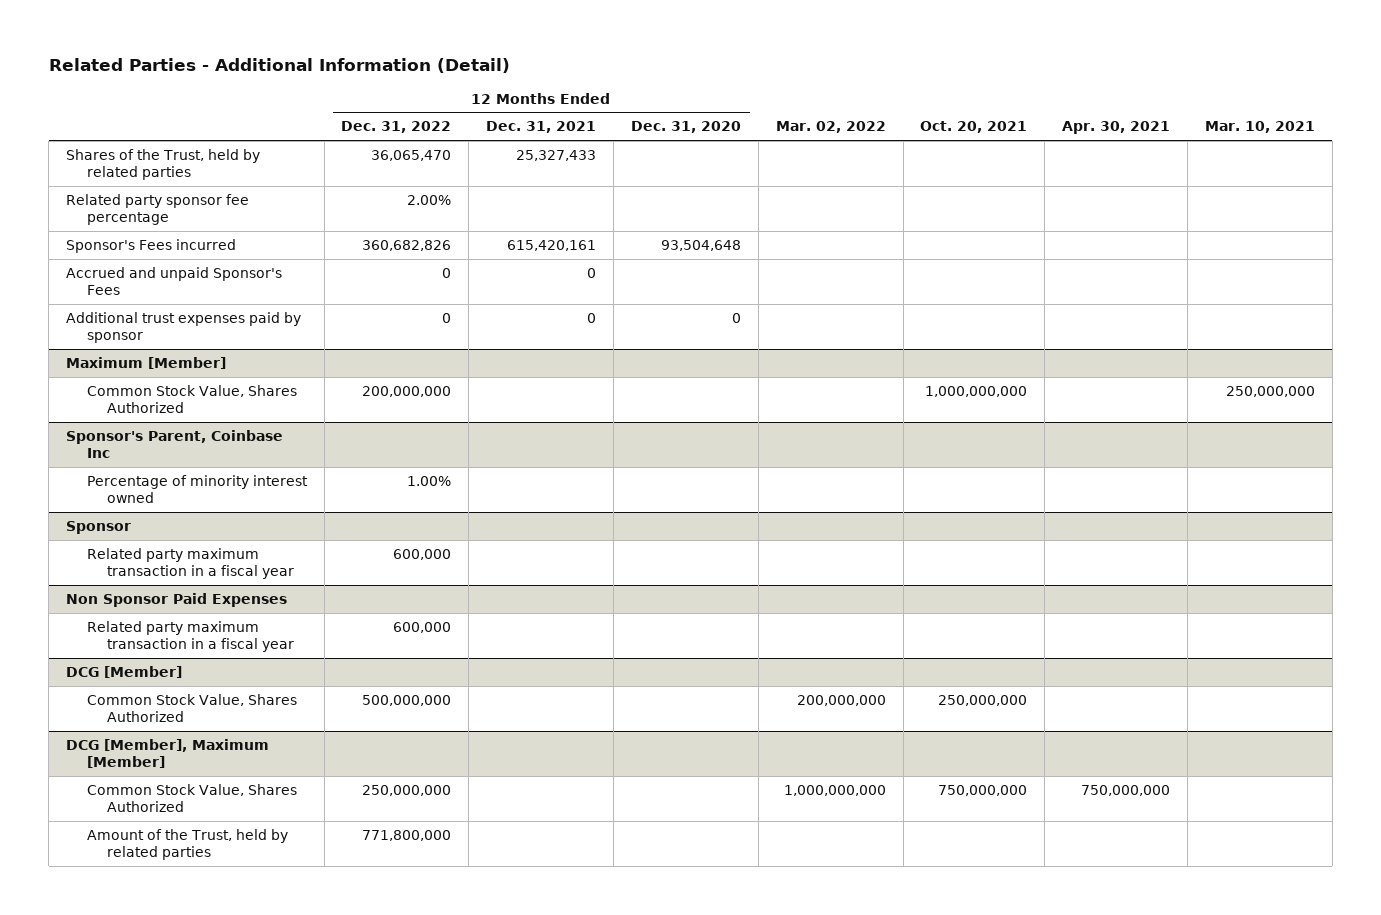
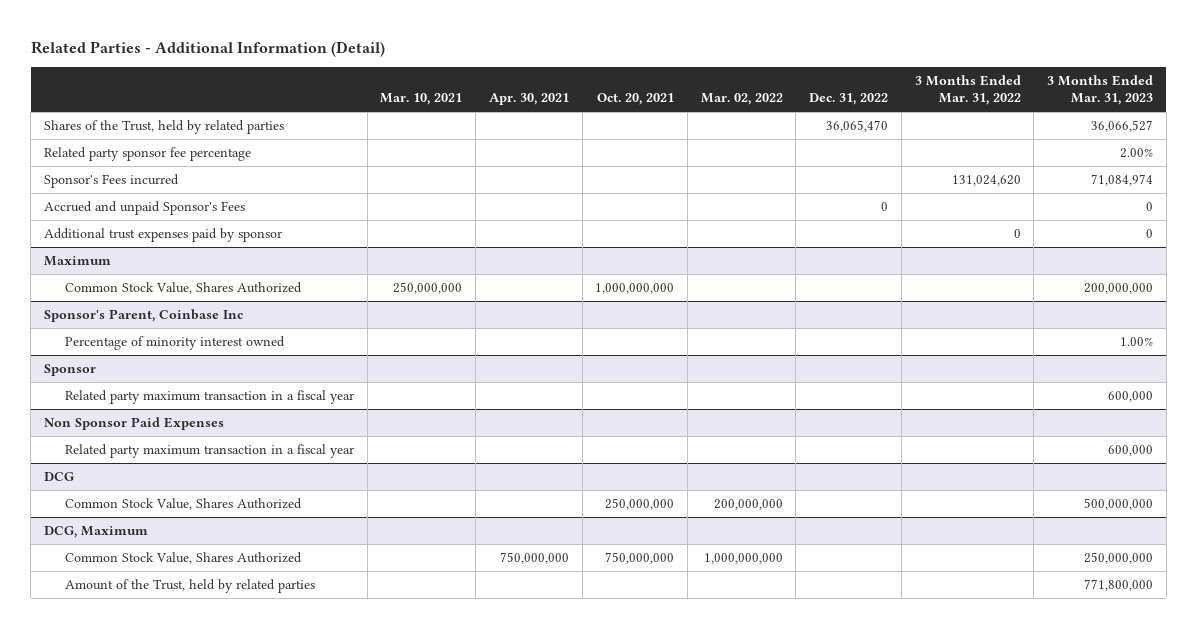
- | 12 Months Ended Dec. 31, 2022 | 12 Months Ended Dec. 31, 2021 | 12 Months Ended Dec. 31, 2020 | Mar. 02, 2022 | Oct. 20, 2021 | Apr. 30, 2021 | Mar. 10, 2021
+ | Mar. 10, 2021 | Apr. 30, 2021 | Oct. 20, 2021 | Mar. 02, 2022 | Dec. 31, 2022 | 3 Months Ended Mar. 31, 2022 | 3 Months Ended Mar. 31, 2023
- Maximum [Member]
+ Maximum
- DCG [Member]
+ DCG
- DCG [Member], Maximum [Member]
+ DCG, Maximum

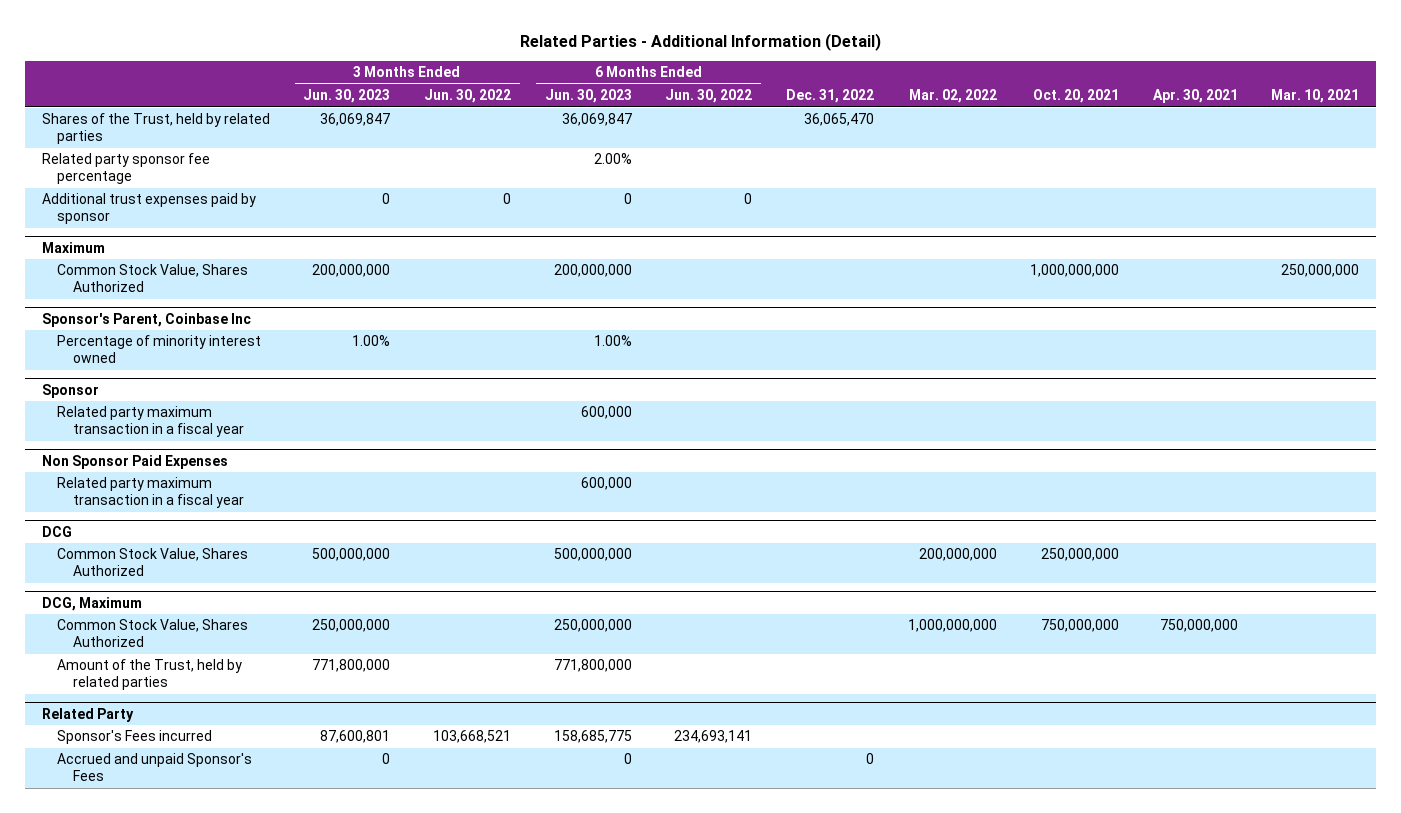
- | Mar. 10, 2021 | Apr. 30, 2021 | Oct. 20, 2021 | Mar. 02, 2022 | Dec. 31, 2022 | 3 Months Ended Mar. 31, 2022 | 3 Months Ended Mar. 31, 2023
+ | 3 Months Ended Jun. 30, 2023 | 3 Months Ended Jun. 30, 2022 | 6 Months Ended Jun. 30, 2023 | 6 Months Ended Jun. 30, 2022 | Dec. 31, 2022 | Mar. 02, 2022 | Oct. 20, 2021 | Apr. 30, 2021 | Mar. 10, 2021
- Sponsor's Fees incurred | | | | | | 131,024,620 | 71,084,974
- Accrued and unpaid Sponsor's Fees | | | | | 0 | | 0
+ Related Party
+ Sponsor's Fees incurred | 87,600,801 | 103,668,521 | 158,685,775 | 234,693,141 | | | | |
+ Accrued and unpaid Sponsor's Fees | 0 | | 0 | | 0 | | | |

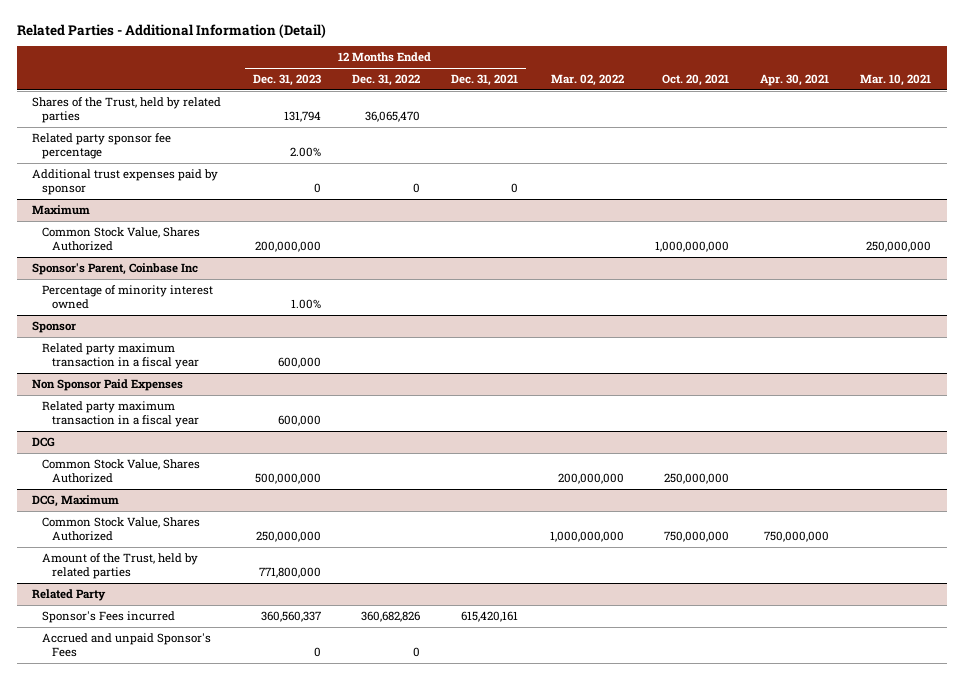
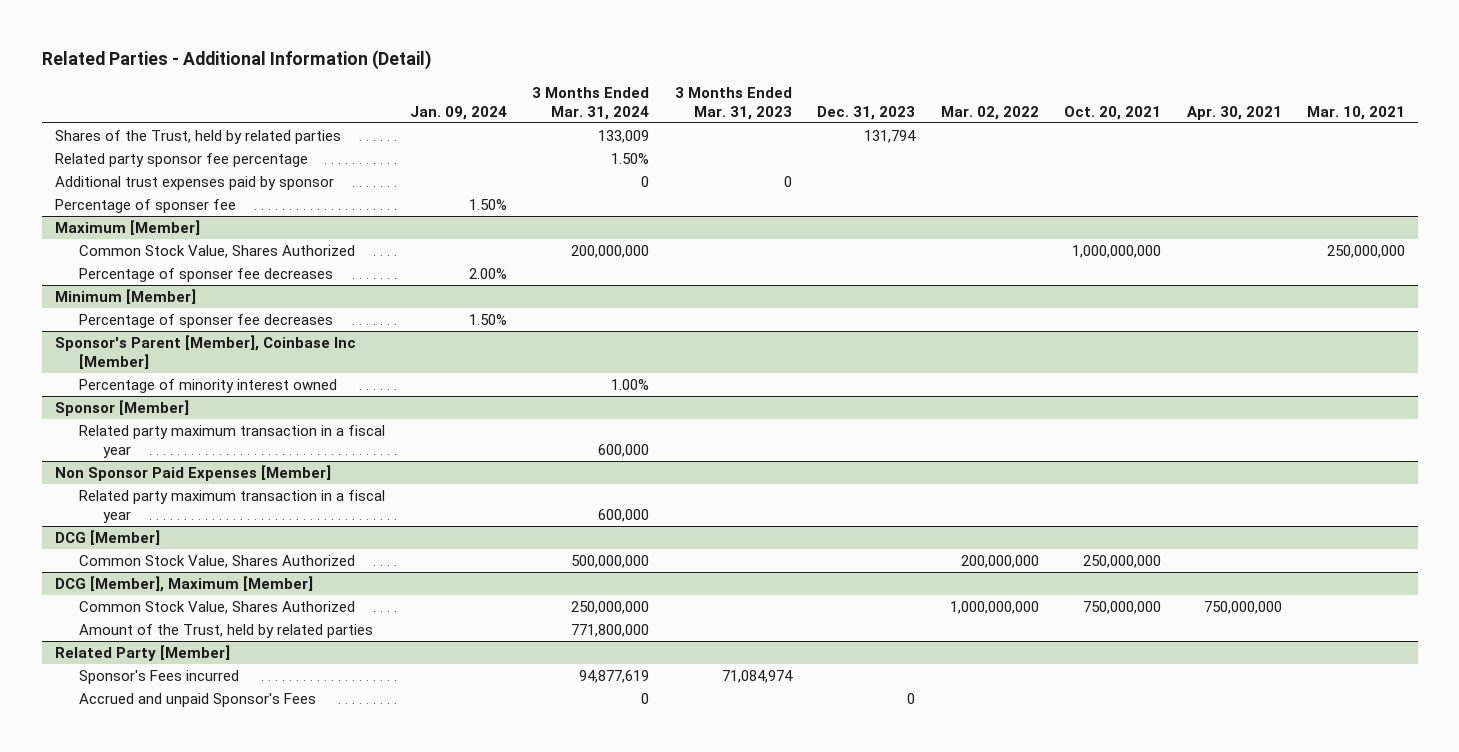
- | 12 Months Ended Dec. 31, 2023 | 12 Months Ended Dec. 31, 2022 | 12 Months Ended Dec. 31, 2021 | Mar. 02, 2022 | Oct. 20, 2021 | Apr. 30, 2021 | Mar. 10, 2021
+ | Jan. 09, 2024 | 3 Months Ended Mar. 31, 2024 | 3 Months Ended Mar. 31, 2023 | Dec. 31, 2023 | Mar. 02, 2022 | Oct. 20, 2021 | Apr. 30, 2021 | Mar. 10, 2021
- Maximum
+ Percentage of sponser fee | 1.50% | | | | | | |
+ Maximum [Member]
- Sponsor's Parent, Coinbase Inc
+ Percentage of sponser fee decreases | 2.00% | | | | | | |
+ Minimum [Member]
+ Percentage of sponser fee decreases | 1.50% | | | | | | |
+ Sponsor's Parent [Member], Coinbase Inc [Member]
- Sponsor
+ Sponsor [Member]
- Non Sponsor Paid Expenses
+ Non Sponsor Paid Expenses [Member]
- DCG
+ DCG [Member]
- DCG, Maximum
+ DCG [Member], Maximum [Member]
- Related Party
+ Related Party [Member]

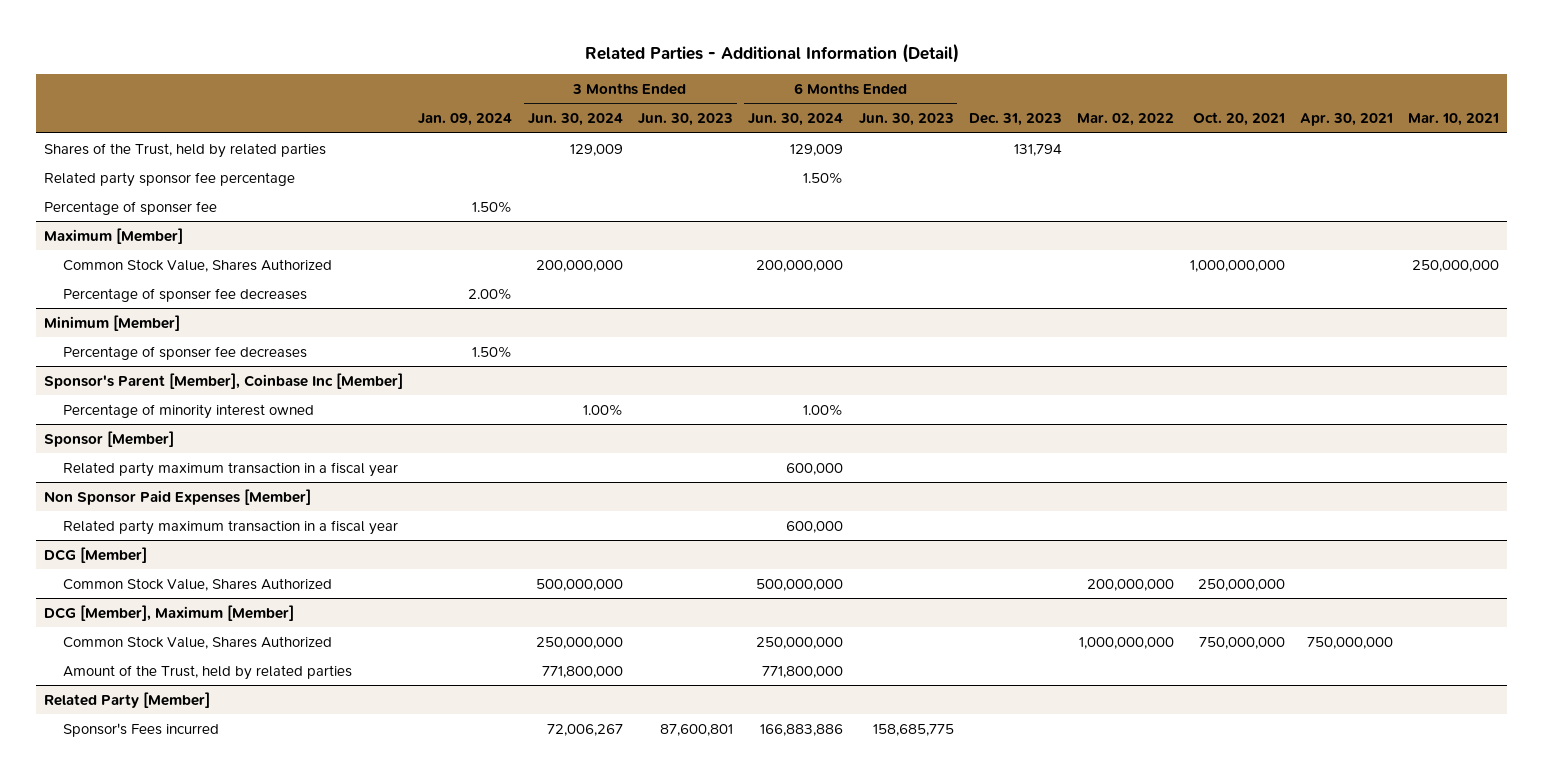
- | Jan. 09, 2024 | 3 Months Ended Mar. 31, 2024 | 3 Months Ended Mar. 31, 2023 | Dec. 31, 2023 | Mar. 02, 2022 | Oct. 20, 2021 | Apr. 30, 2021 | Mar. 10, 2021
+ | Jan. 09, 2024 | 3 Months Ended Jun. 30, 2024 | 3 Months Ended Jun. 30, 2023 | 6 Months Ended Jun. 30, 2024 | 6 Months Ended Jun. 30, 2023 | Dec. 31, 2023 | Mar. 02, 2022 | Oct. 20, 2021 | Apr. 30, 2021 | Mar. 10, 2021
- Additional trust expenses paid by sponsor | | 0 | 0 | | | | |
@ Related Party [Member]
- Accrued and unpaid Sponsor's Fees | | 0 | | 0 | | | |

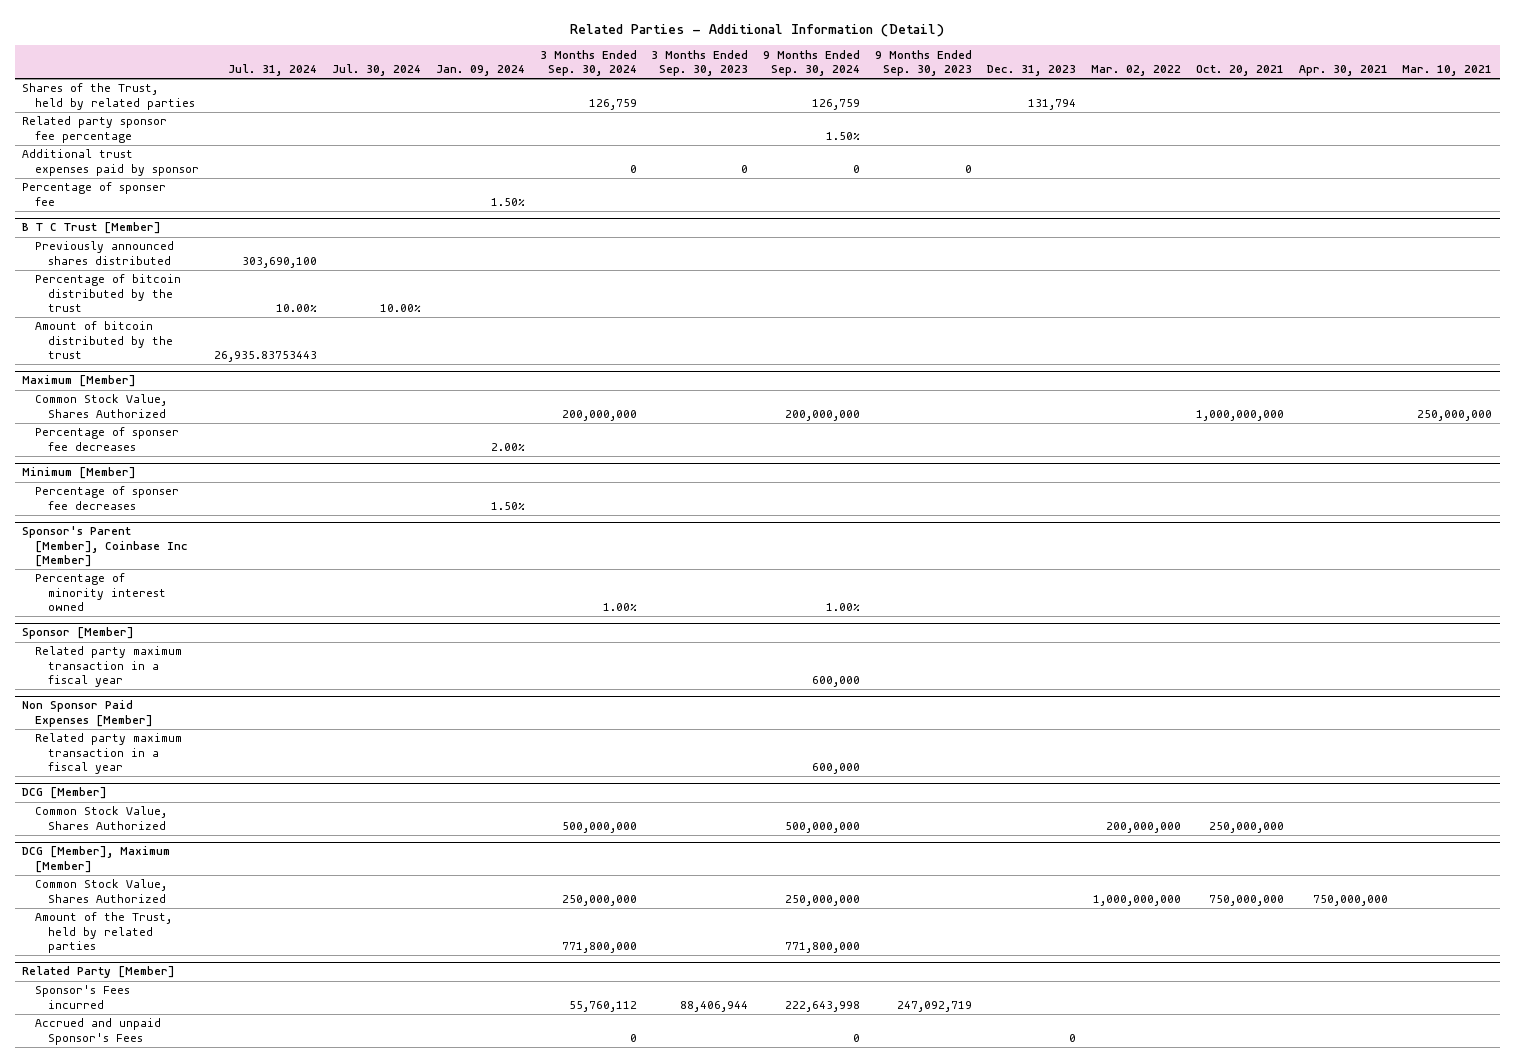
- | Jan. 09, 2024 | 3 Months Ended Jun. 30, 2024 | 3 Months Ended Jun. 30, 2023 | 6 Months Ended Jun. 30, 2024 | 6 Months Ended Jun. 30, 2023 | Dec. 31, 2023 | Mar. 02, 2022 | Oct. 20, 2021 | Apr. 30, 2021 | Mar. 10, 2021
+ | Jul. 31, 2024 | Jul. 30, 2024 | Jan. 09, 2024 | 3 Months Ended Sep. 30, 2024 | 3 Months Ended Sep. 30, 2023 | 9 Months Ended Sep. 30, 2024 | 9 Months Ended Sep. 30, 2023 | Dec. 31, 2023 | Mar. 02, 2022 | Oct. 20, 2021 | Apr. 30, 2021 | Mar. 10, 2021
+ Additional trust expenses paid by sponsor | | | | 0 | 0 | 0 | 0 | | | | |
+ B T C Trust [Member]
+ Previously announced shares distributed | 303,690,100 | | | | | | | | | | |
+ Percentage of bitcoin distributed by the trust | 10.00% | 10.00% | | | | | | | | | |
+ Amount of bitcoin distributed by the trust | 26,935.83753443 | | | | | | | | | | |
@ Related Party [Member]
+ Accrued and unpaid Sponsor's Fees | | | | 0 | | 0 | | 0 | | | |

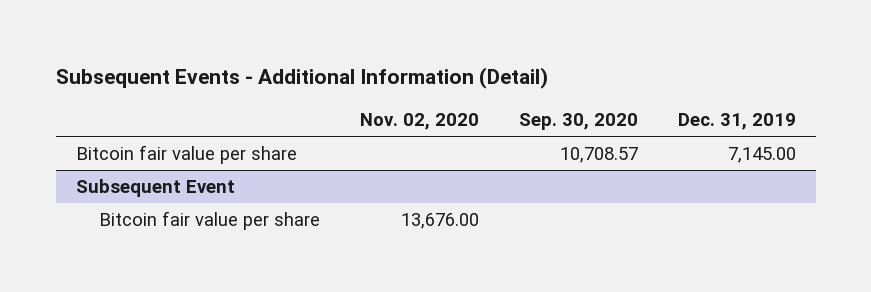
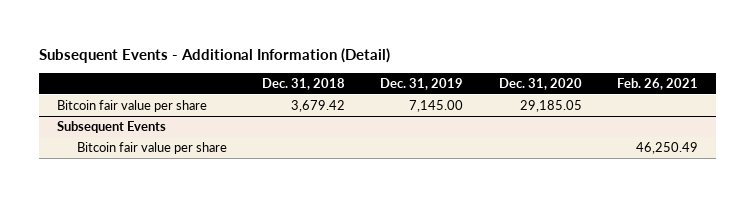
- | Nov. 02, 2020 | Sep. 30, 2020 | Dec. 31, 2019
+ | Dec. 31, 2018 | Dec. 31, 2019 | Dec. 31, 2020 | Feb. 26, 2021
- Subsequent Event
+ Subsequent Events

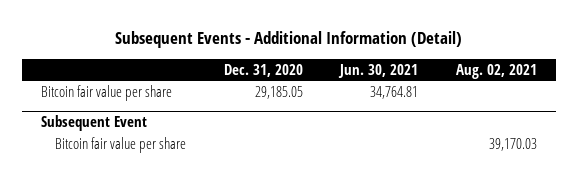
- | Dec. 31, 2018 | Dec. 31, 2019 | Dec. 31, 2020 | Feb. 26, 2021
+ | Dec. 31, 2020 | Jun. 30, 2021 | Aug. 02, 2021
- Subsequent Events
+ Subsequent Event

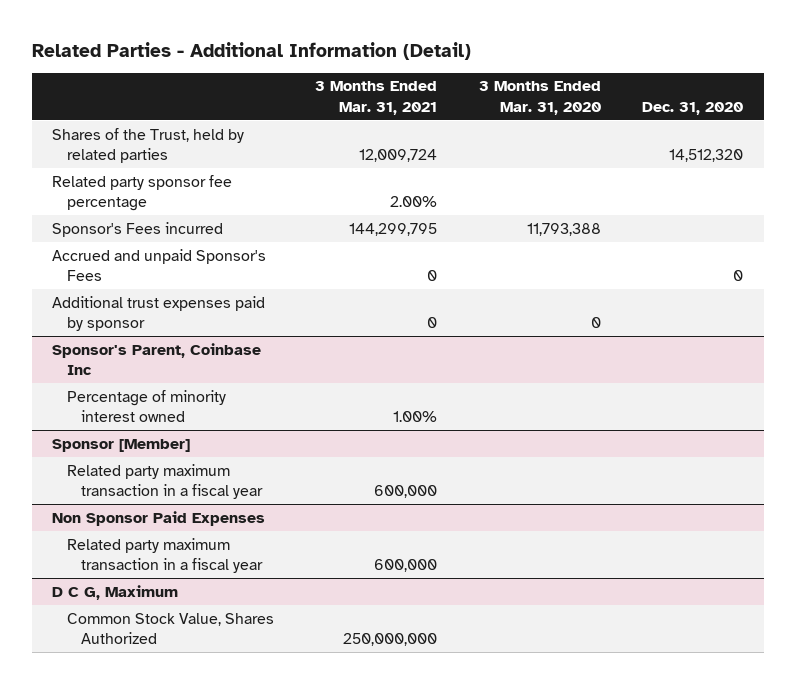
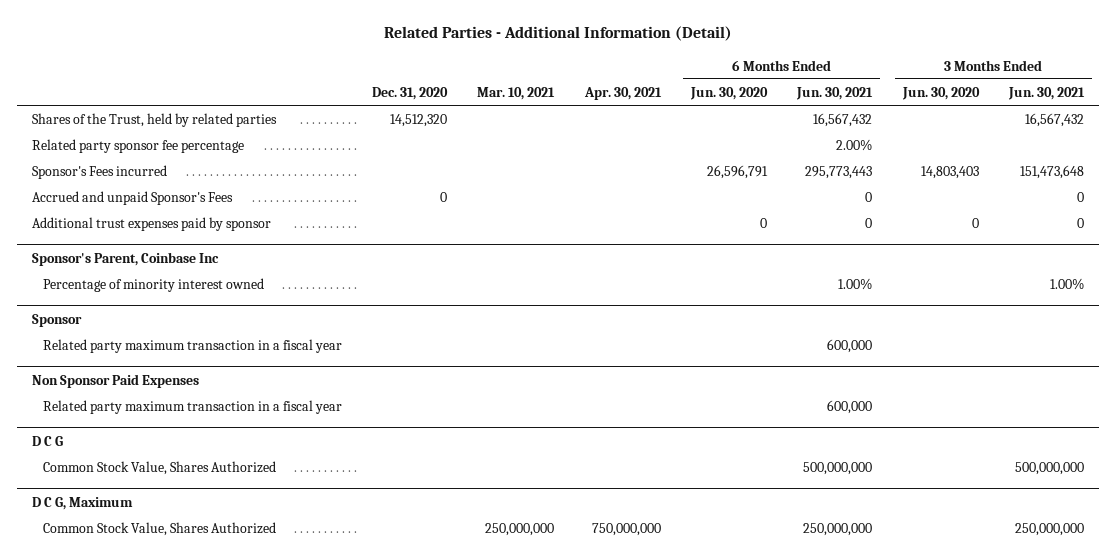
- | 3 Months Ended Mar. 31, 2021 | 3 Months Ended Mar. 31, 2020 | Dec. 31, 2020
+ | Dec. 31, 2020 | Mar. 10, 2021 | Apr. 30, 2021 | 6 Months Ended Jun. 30, 2020 | 6 Months Ended Jun. 30, 2021 | 3 Months Ended Jun. 30, 2020 | 3 Months Ended Jun. 30, 2021
- Sponsor [Member]
+ Sponsor
+ D C G
+ Common Stock Value, Shares Authorized | | | | | 500,000,000 | | 500,000,000

